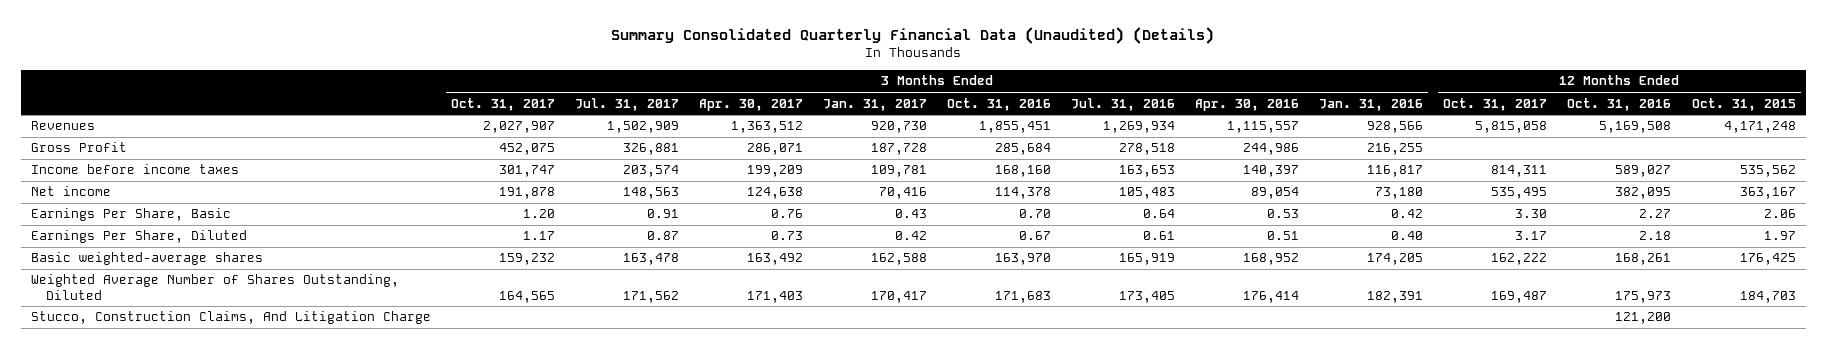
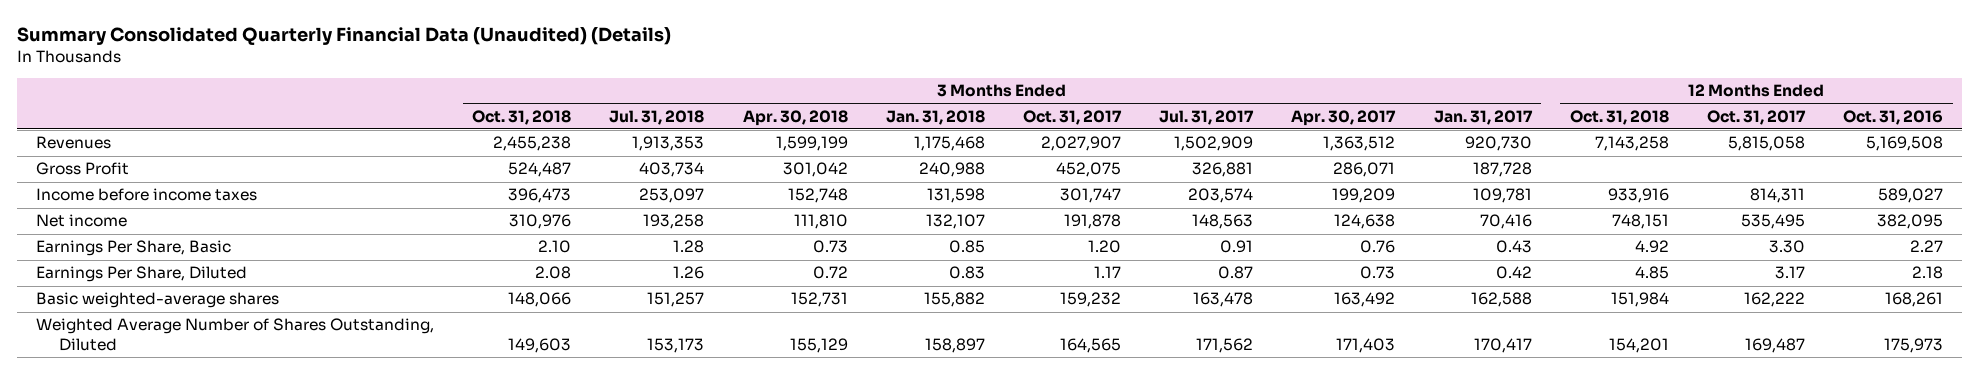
- | 3 Months Ended Oct. 31, 2017 | 3 Months Ended Jul. 31, 2017 | 3 Months Ended Apr. 30, 2017 | 3 Months Ended Jan. 31, 2017 | 3 Months Ended Oct. 31, 2016 | 3 Months Ended Jul. 31, 2016 | 3 Months Ended Apr. 30, 2016 | 3 Months Ended Jan. 31, 2016 | 12 Months Ended Oct. 31, 2017 | 12 Months Ended Oct. 31, 2016 | 12 Months Ended Oct. 31, 2015
+ | 3 Months Ended Oct. 31, 2018 | 3 Months Ended Jul. 31, 2018 | 3 Months Ended Apr. 30, 2018 | 3 Months Ended Jan. 31, 2018 | 3 Months Ended Oct. 31, 2017 | 3 Months Ended Jul. 31, 2017 | 3 Months Ended Apr. 30, 2017 | 3 Months Ended Jan. 31, 2017 | 12 Months Ended Oct. 31, 2018 | 12 Months Ended Oct. 31, 2017 | 12 Months Ended Oct. 31, 2016
- Stucco, Construction Claims, And Litigation Charge | | | | | | | | | | 121,200 |

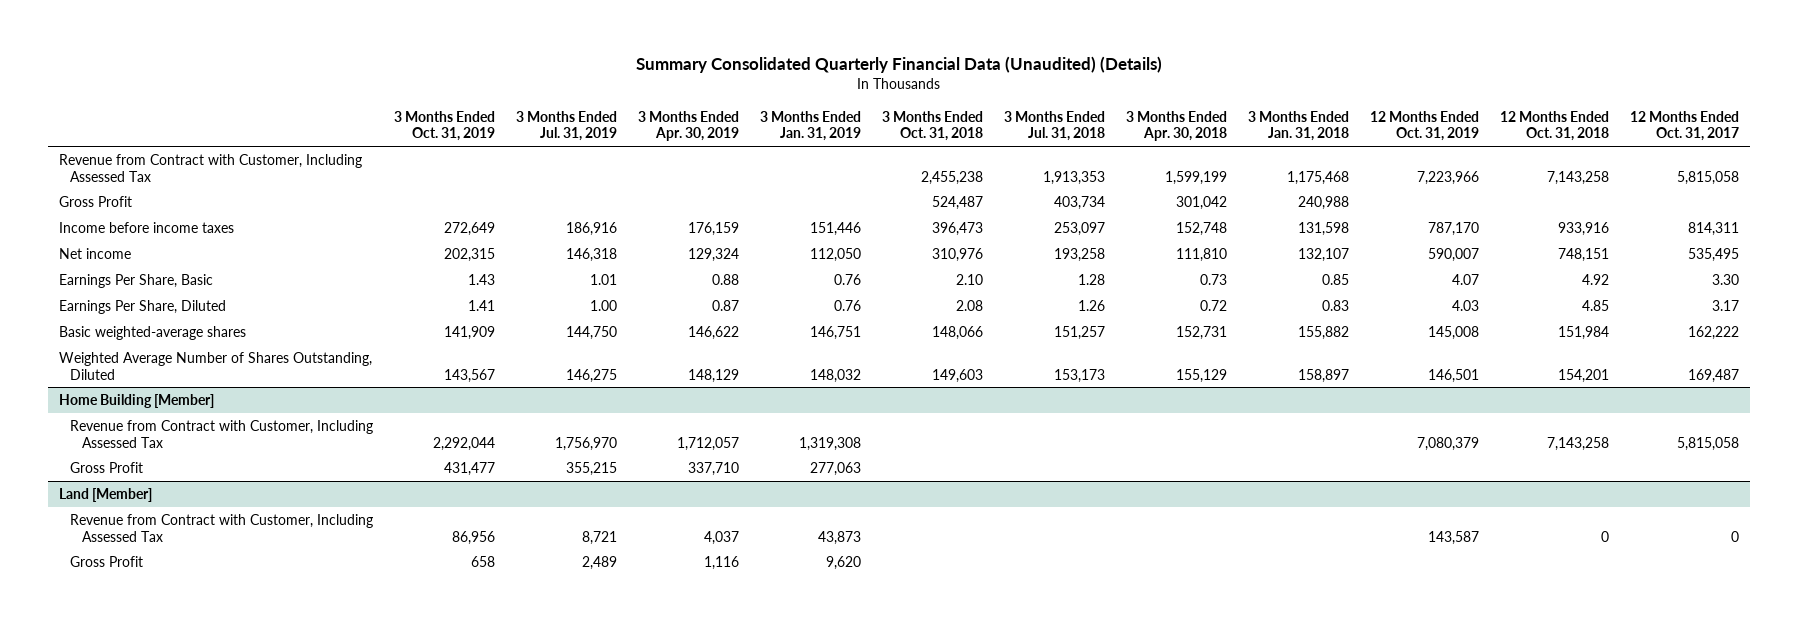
- | 3 Months Ended Oct. 31, 2018 | 3 Months Ended Jul. 31, 2018 | 3 Months Ended Apr. 30, 2018 | 3 Months Ended Jan. 31, 2018 | 3 Months Ended Oct. 31, 2017 | 3 Months Ended Jul. 31, 2017 | 3 Months Ended Apr. 30, 2017 | 3 Months Ended Jan. 31, 2017 | 12 Months Ended Oct. 31, 2018 | 12 Months Ended Oct. 31, 2017 | 12 Months Ended Oct. 31, 2016
+ | 3 Months Ended Oct. 31, 2019 | 3 Months Ended Jul. 31, 2019 | 3 Months Ended Apr. 30, 2019 | 3 Months Ended Jan. 31, 2019 | 3 Months Ended Oct. 31, 2018 | 3 Months Ended Jul. 31, 2018 | 3 Months Ended Apr. 30, 2018 | 3 Months Ended Jan. 31, 2018 | 12 Months Ended Oct. 31, 2019 | 12 Months Ended Oct. 31, 2018 | 12 Months Ended Oct. 31, 2017
- Revenues | 2,455,238 | 1,913,353 | 1,599,199 | 1,175,468 | 2,027,907 | 1,502,909 | 1,363,512 | 920,730 | 7,143,258 | 5,815,058 | 5,169,508
+ Revenue from Contract with Customer, Including Assessed Tax | | | | | 2,455,238 | 1,913,353 | 1,599,199 | 1,175,468 | 7,223,966 | 7,143,258 | 5,815,058
+ Home Building [Member]
+ Revenue from Contract with Customer, Including Assessed Tax | 2,292,044 | 1,756,970 | 1,712,057 | 1,319,308 | | | | | 7,080,379 | 7,143,258 | 5,815,058
+ Gross Profit | 431,477 | 355,215 | 337,710 | 277,063 | | | | | | |
+ Land [Member]
+ Revenue from Contract with Customer, Including Assessed Tax | 86,956 | 8,721 | 4,037 | 43,873 | | | | | 143,587 | 0 | 0
+ Gross Profit | 658 | 2,489 | 1,116 | 9,620 | | | | | | |

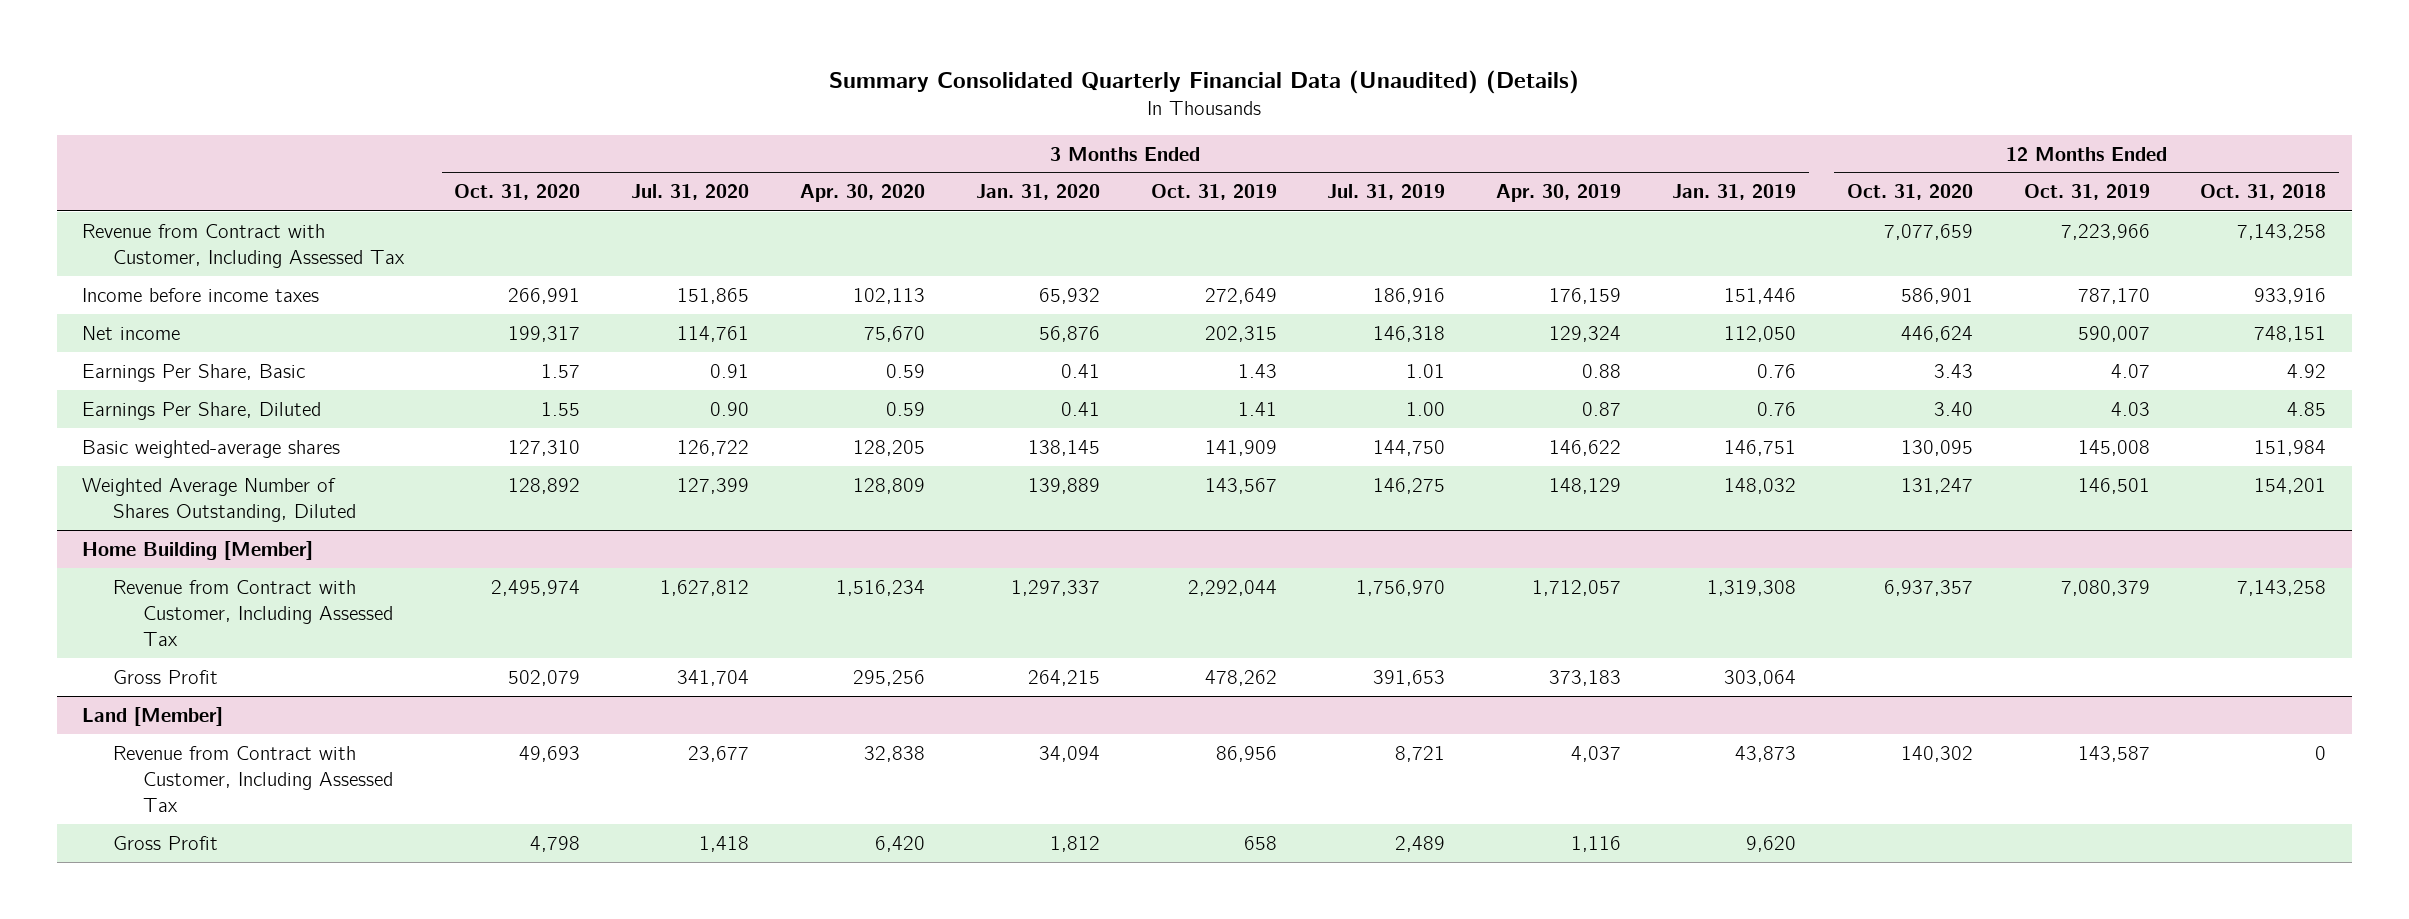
- | 3 Months Ended Oct. 31, 2019 | 3 Months Ended Jul. 31, 2019 | 3 Months Ended Apr. 30, 2019 | 3 Months Ended Jan. 31, 2019 | 3 Months Ended Oct. 31, 2018 | 3 Months Ended Jul. 31, 2018 | 3 Months Ended Apr. 30, 2018 | 3 Months Ended Jan. 31, 2018 | 12 Months Ended Oct. 31, 2019 | 12 Months Ended Oct. 31, 2018 | 12 Months Ended Oct. 31, 2017
+ | 3 Months Ended Oct. 31, 2020 | 3 Months Ended Jul. 31, 2020 | 3 Months Ended Apr. 30, 2020 | 3 Months Ended Jan. 31, 2020 | 3 Months Ended Oct. 31, 2019 | 3 Months Ended Jul. 31, 2019 | 3 Months Ended Apr. 30, 2019 | 3 Months Ended Jan. 31, 2019 | 12 Months Ended Oct. 31, 2020 | 12 Months Ended Oct. 31, 2019 | 12 Months Ended Oct. 31, 2018
- Gross Profit | | | | | 524,487 | 403,734 | 301,042 | 240,988 | | |
@ Home Building [Member]
- Gross Profit | 431,477 | 355,215 | 337,710 | 277,063 | | | | | | |
+ Gross Profit | 502,079 | 341,704 | 295,256 | 264,215 | 478,262 | 391,653 | 373,183 | 303,064 | | |

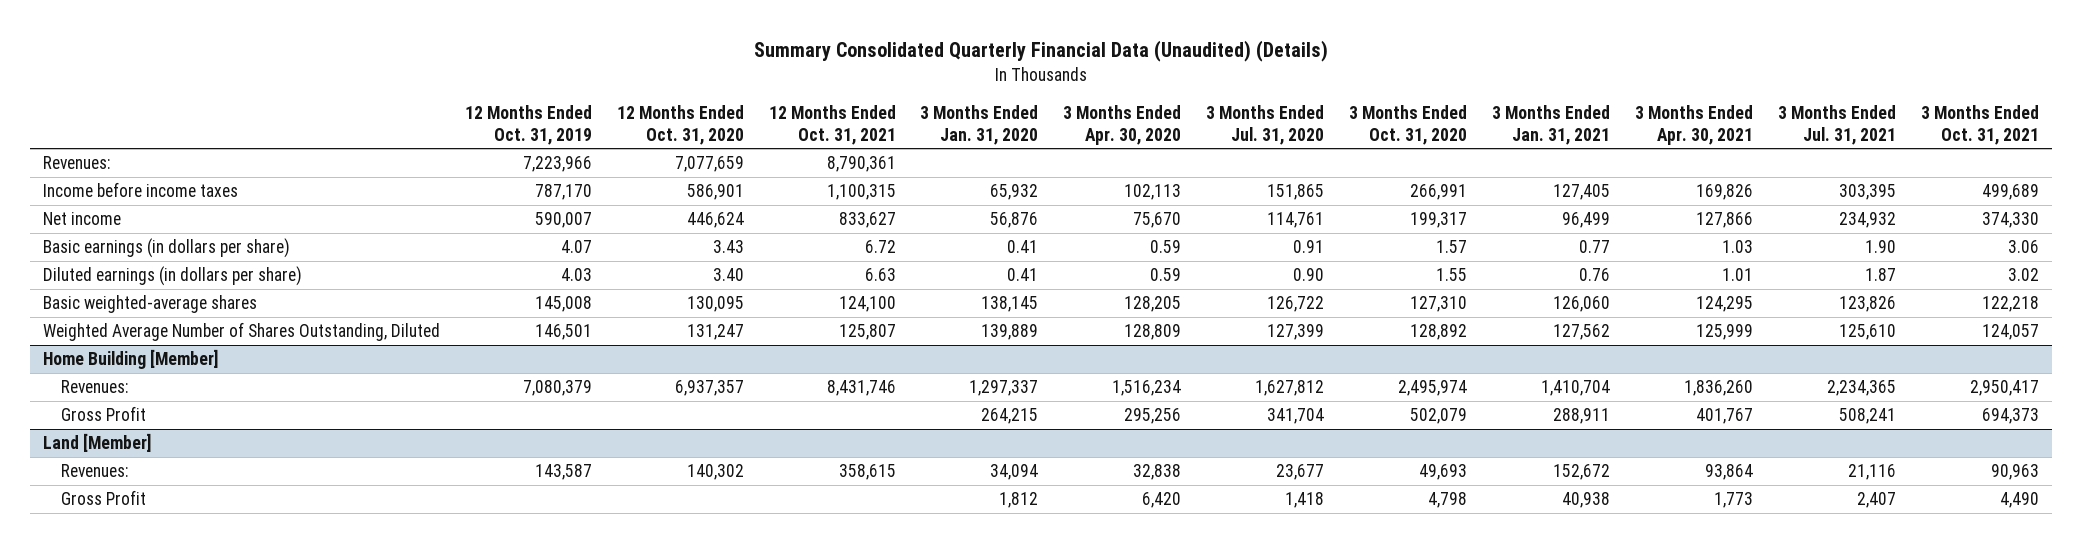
- | 3 Months Ended Oct. 31, 2020 | 3 Months Ended Jul. 31, 2020 | 3 Months Ended Apr. 30, 2020 | 3 Months Ended Jan. 31, 2020 | 3 Months Ended Oct. 31, 2019 | 3 Months Ended Jul. 31, 2019 | 3 Months Ended Apr. 30, 2019 | 3 Months Ended Jan. 31, 2019 | 12 Months Ended Oct. 31, 2020 | 12 Months Ended Oct. 31, 2019 | 12 Months Ended Oct. 31, 2018
+ | 12 Months Ended Oct. 31, 2019 | 12 Months Ended Oct. 31, 2020 | 12 Months Ended Oct. 31, 2021 | 3 Months Ended Jan. 31, 2020 | 3 Months Ended Apr. 30, 2020 | 3 Months Ended Jul. 31, 2020 | 3 Months Ended Oct. 31, 2020 | 3 Months Ended Jan. 31, 2021 | 3 Months Ended Apr. 30, 2021 | 3 Months Ended Jul. 31, 2021 | 3 Months Ended Oct. 31, 2021
- Revenue from Contract with Customer, Including Assessed Tax | | | | | | | | | 7,077,659 | 7,223,966 | 7,143,258
+ Revenues: | 7,223,966 | 7,077,659 | 8,790,361 | | | | | | | |
- Earnings Per Share, Basic | 1.57 | 0.91 | 0.59 | 0.41 | 1.43 | 1.01 | 0.88 | 0.76 | 3.43 | 4.07 | 4.92
- Earnings Per Share, Diluted | 1.55 | 0.90 | 0.59 | 0.41 | 1.41 | 1.00 | 0.87 | 0.76 | 3.40 | 4.03 | 4.85
+ Basic earnings (in dollars per share) | 4.07 | 3.43 | 6.72 | 0.41 | 0.59 | 0.91 | 1.57 | 0.77 | 1.03 | 1.90 | 3.06
+ Diluted earnings (in dollars per share) | 4.03 | 3.40 | 6.63 | 0.41 | 0.59 | 0.90 | 1.55 | 0.76 | 1.01 | 1.87 | 3.02
@ Home Building [Member]
- Revenue from Contract with Customer, Including Assessed Tax | 2,495,974 | 1,627,812 | 1,516,234 | 1,297,337 | 2,292,044 | 1,756,970 | 1,712,057 | 1,319,308 | 6,937,357 | 7,080,379 | 7,143,258
+ Revenues: | 7,080,379 | 6,937,357 | 8,431,746 | 1,297,337 | 1,516,234 | 1,627,812 | 2,495,974 | 1,410,704 | 1,836,260 | 2,234,365 | 2,950,417
@ Land [Member]
- Revenue from Contract with Customer, Including Assessed Tax | 49,693 | 23,677 | 32,838 | 34,094 | 86,956 | 8,721 | 4,037 | 43,873 | 140,302 | 143,587 | 0
+ Revenues: | 143,587 | 140,302 | 358,615 | 34,094 | 32,838 | 23,677 | 49,693 | 152,672 | 93,864 | 21,116 | 90,963

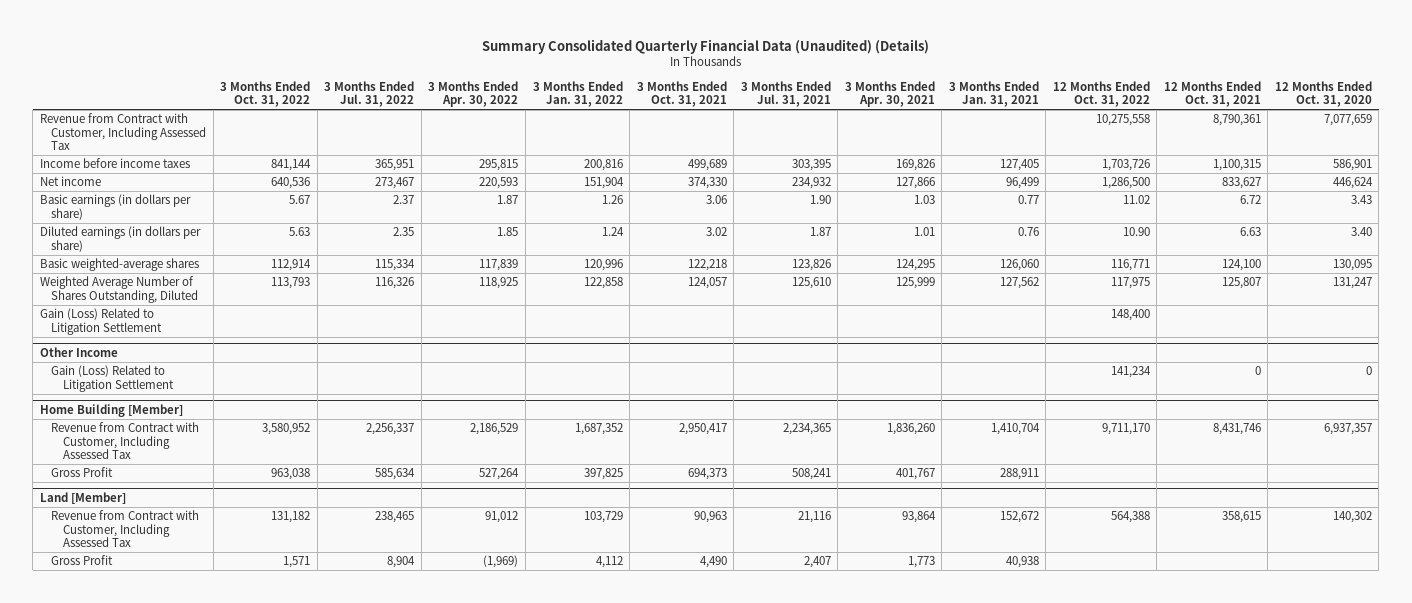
- | 12 Months Ended Oct. 31, 2019 | 12 Months Ended Oct. 31, 2020 | 12 Months Ended Oct. 31, 2021 | 3 Months Ended Jan. 31, 2020 | 3 Months Ended Apr. 30, 2020 | 3 Months Ended Jul. 31, 2020 | 3 Months Ended Oct. 31, 2020 | 3 Months Ended Jan. 31, 2021 | 3 Months Ended Apr. 30, 2021 | 3 Months Ended Jul. 31, 2021 | 3 Months Ended Oct. 31, 2021
+ | 3 Months Ended Oct. 31, 2022 | 3 Months Ended Jul. 31, 2022 | 3 Months Ended Apr. 30, 2022 | 3 Months Ended Jan. 31, 2022 | 3 Months Ended Oct. 31, 2021 | 3 Months Ended Jul. 31, 2021 | 3 Months Ended Apr. 30, 2021 | 3 Months Ended Jan. 31, 2021 | 12 Months Ended Oct. 31, 2022 | 12 Months Ended Oct. 31, 2021 | 12 Months Ended Oct. 31, 2020
- Revenues: | 7,223,966 | 7,077,659 | 8,790,361 | | | | | | | |
+ Revenue from Contract with Customer, Including Assessed Tax | | | | | | | | | 10,275,558 | 8,790,361 | 7,077,659
+ Gain (Loss) Related to Litigation Settlement | | | | | | | | | 148,400 | |
+ Other Income
+ Gain (Loss) Related to Litigation Settlement | | | | | | | | | 141,234 | 0 | 0
@ Home Building [Member]
- Revenues: | 7,080,379 | 6,937,357 | 8,431,746 | 1,297,337 | 1,516,234 | 1,627,812 | 2,495,974 | 1,410,704 | 1,836,260 | 2,234,365 | 2,950,417
+ Revenue from Contract with Customer, Including Assessed Tax | 3,580,952 | 2,256,337 | 2,186,529 | 1,687,352 | 2,950,417 | 2,234,365 | 1,836,260 | 1,410,704 | 9,711,170 | 8,431,746 | 6,937,357
@ Land [Member]
- Revenues: | 143,587 | 140,302 | 358,615 | 34,094 | 32,838 | 23,677 | 49,693 | 152,672 | 93,864 | 21,116 | 90,963
+ Revenue from Contract with Customer, Including Assessed Tax | 131,182 | 238,465 | 91,012 | 103,729 | 90,963 | 21,116 | 93,864 | 152,672 | 564,388 | 358,615 | 140,302

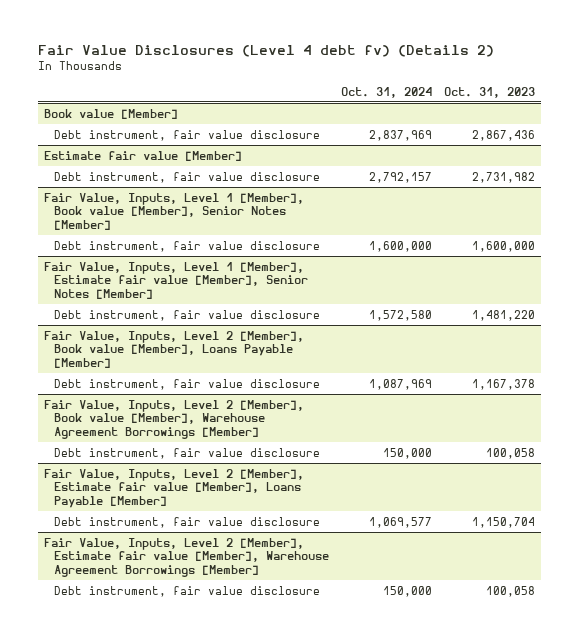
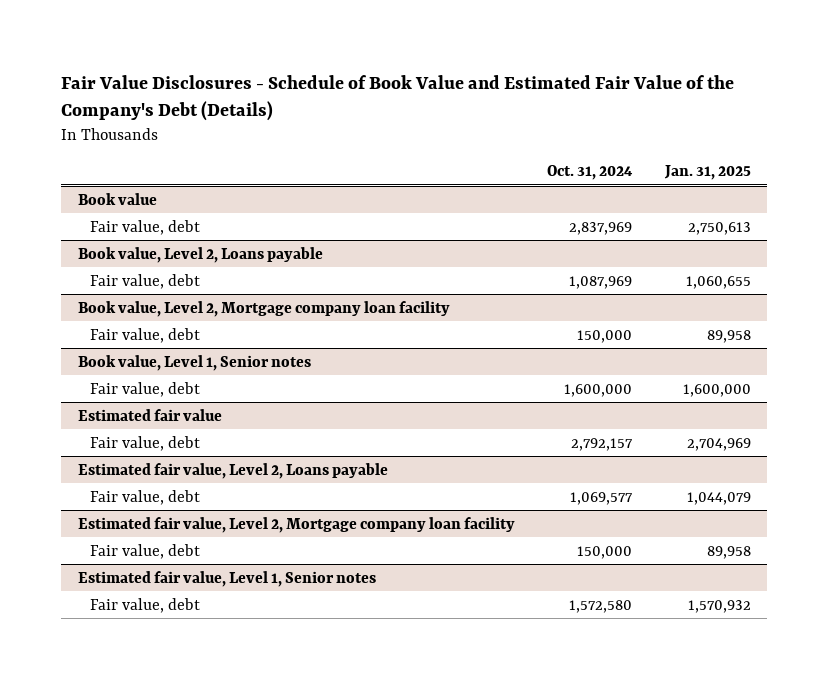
- Fair Value Disclosures (Level 4 debt fv) (Details 2)
+ Fair Value Disclosures - Schedule of Book Value and Estimated Fair Value of the Company's Debt (Details)
- | Oct. 31, 2024 | Oct. 31, 2023
+ | Oct. 31, 2024 | Jan. 31, 2025
- Book value [Member]
- Debt instrument, fair value disclosure | 2,837,969 | 2,867,436
- Estimate fair value [Member]
- Debt instrument, fair value disclosure | 2,792,157 | 2,731,982
- Fair Value, Inputs, Level 1 [Member], Book value [Member], Senior Notes [Member]
- Debt instrument, fair value disclosure | 1,600,000 | 1,600,000
- Fair Value, Inputs, Level 1 [Member], Estimate fair value [Member], Senior Notes [Member]
- Debt instrument, fair value disclosure | 1,572,580 | 1,481,220
- Fair Value, Inputs, Level 2 [Member], Book value [Member], Loans Payable [Member]
- Debt instrument, fair value disclosure | 1,087,969 | 1,167,378
- Fair Value, Inputs, Level 2 [Member], Book value [Member], Warehouse Agreement Borrowings [Member]
- Debt instrument, fair value disclosure | 150,000 | 100,058
- Fair Value, Inputs, Level 2 [Member], Estimate fair value [Member], Loans Payable [Member]
- Debt instrument, fair value disclosure | 1,069,577 | 1,150,704
- Fair Value, Inputs, Level 2 [Member], Estimate fair value [Member], Warehouse Agreement Borrowings [Member]
- Debt instrument, fair value disclosure | 150,000 | 100,058
+ Book value
+ Fair value, debt | 2,837,969 | 2,750,613
+ Book value, Level 2, Loans payable
+ Fair value, debt | 1,087,969 | 1,060,655
+ Book value, Level 2, Mortgage company loan facility
+ Fair value, debt | 150,000 | 89,958
+ Book value, Level 1, Senior notes
+ Fair value, debt | 1,600,000 | 1,600,000
+ Estimated fair value
+ Fair value, debt | 2,792,157 | 2,704,969
+ Estimated fair value, Level 2, Loans payable
+ Fair value, debt | 1,069,577 | 1,044,079
+ Estimated fair value, Level 2, Mortgage company loan facility
+ Fair value, debt | 150,000 | 89,958
+ Estimated fair value, Level 1, Senior notes
+ Fair value, debt | 1,572,580 | 1,570,932

